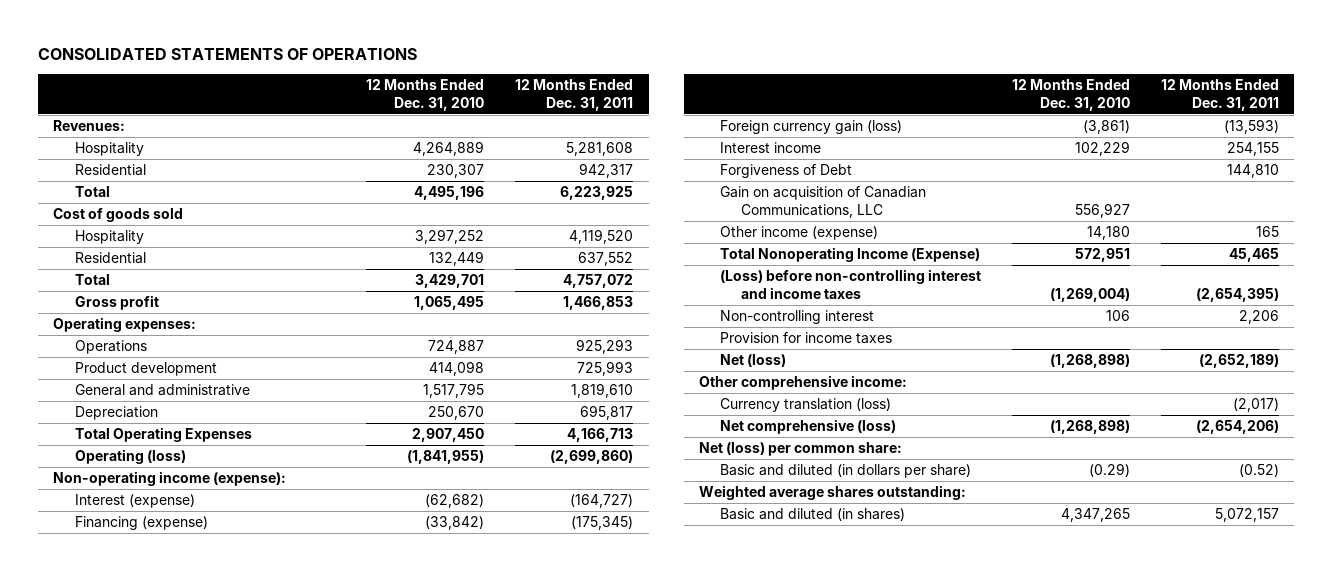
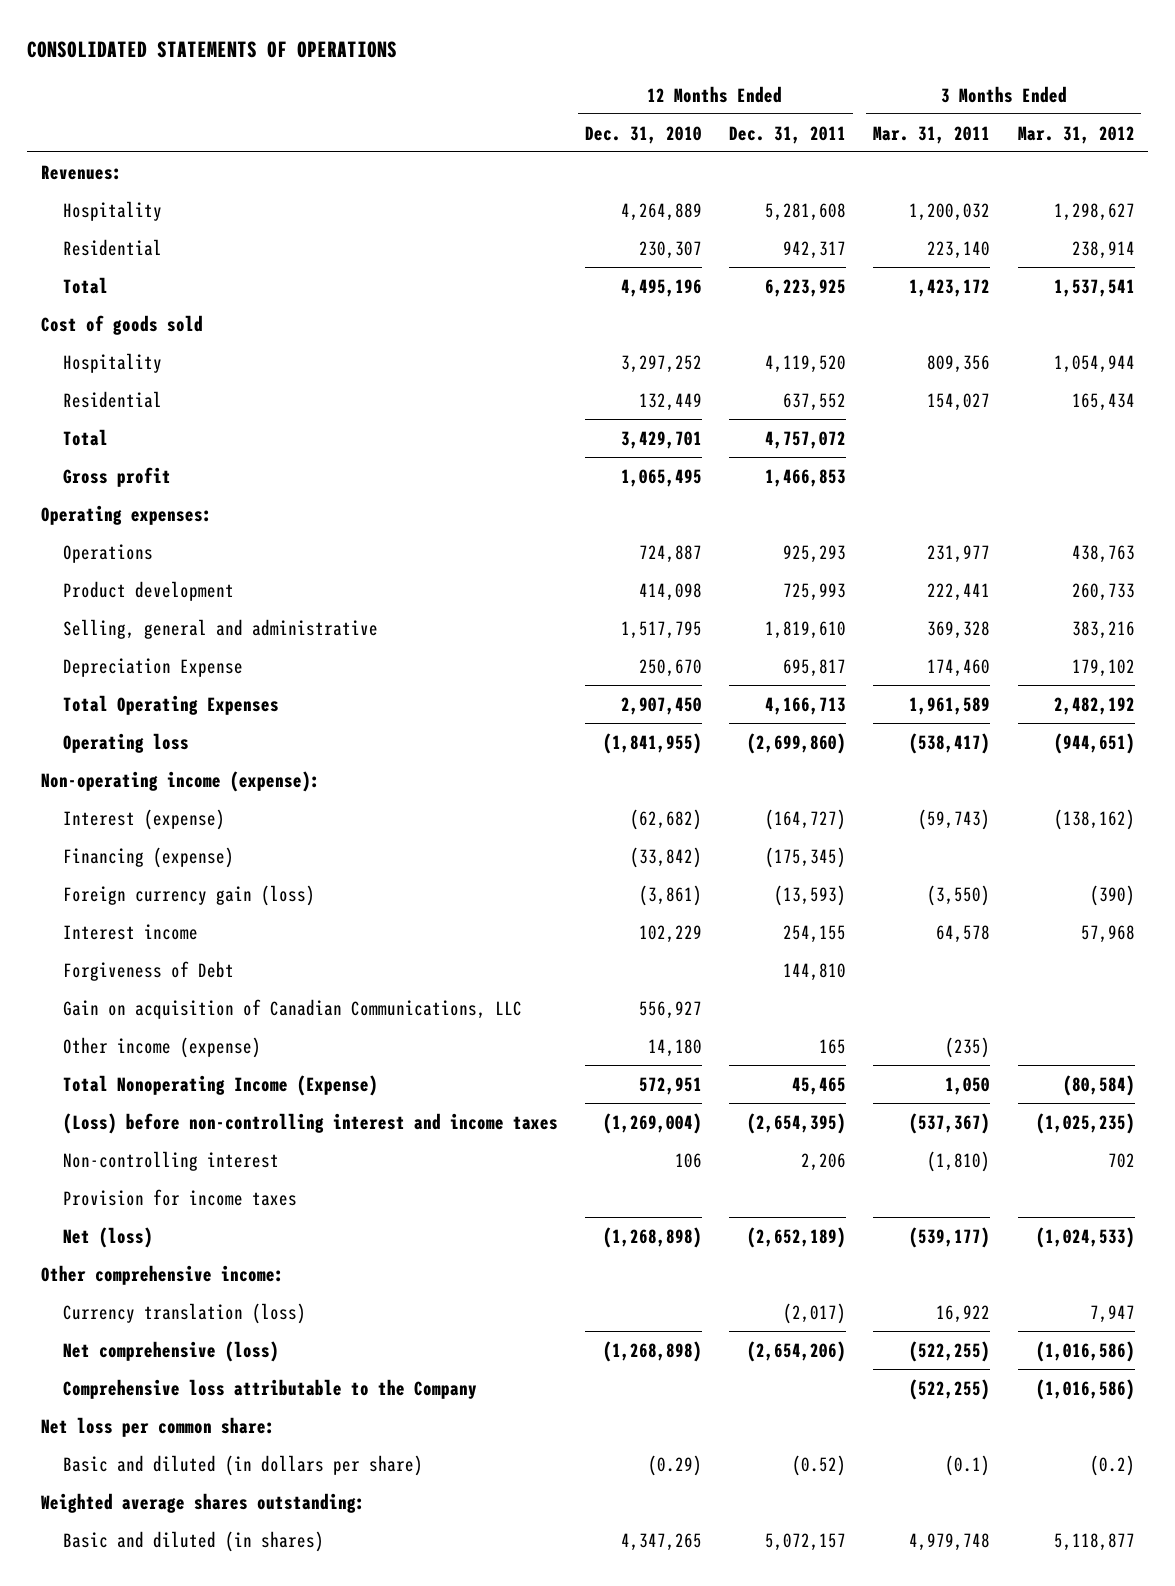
- | 12 Months Ended Dec. 31, 2010 | 12 Months Ended Dec. 31, 2011
+ | 12 Months Ended Dec. 31, 2010 | 12 Months Ended Dec. 31, 2011 | 3 Months Ended Mar. 31, 2011 | 3 Months Ended Mar. 31, 2012
- General and administrative | 1,517,795 | 1,819,610
- Depreciation | 250,670 | 695,817
+ Selling, general and administrative | 1,517,795 | 1,819,610 | 369,328 | 383,216
+ Depreciation Expense | 250,670 | 695,817 | 174,460 | 179,102
- Operating (loss) | (1,841,955) | (2,699,860)
+ Operating loss | (1,841,955) | (2,699,860) | (538,417) | (944,651)
- Net (loss) per common share:
+ Comprehensive loss attributable to the Company | | | (522,255) | (1,016,586)
+ Net loss per common share:

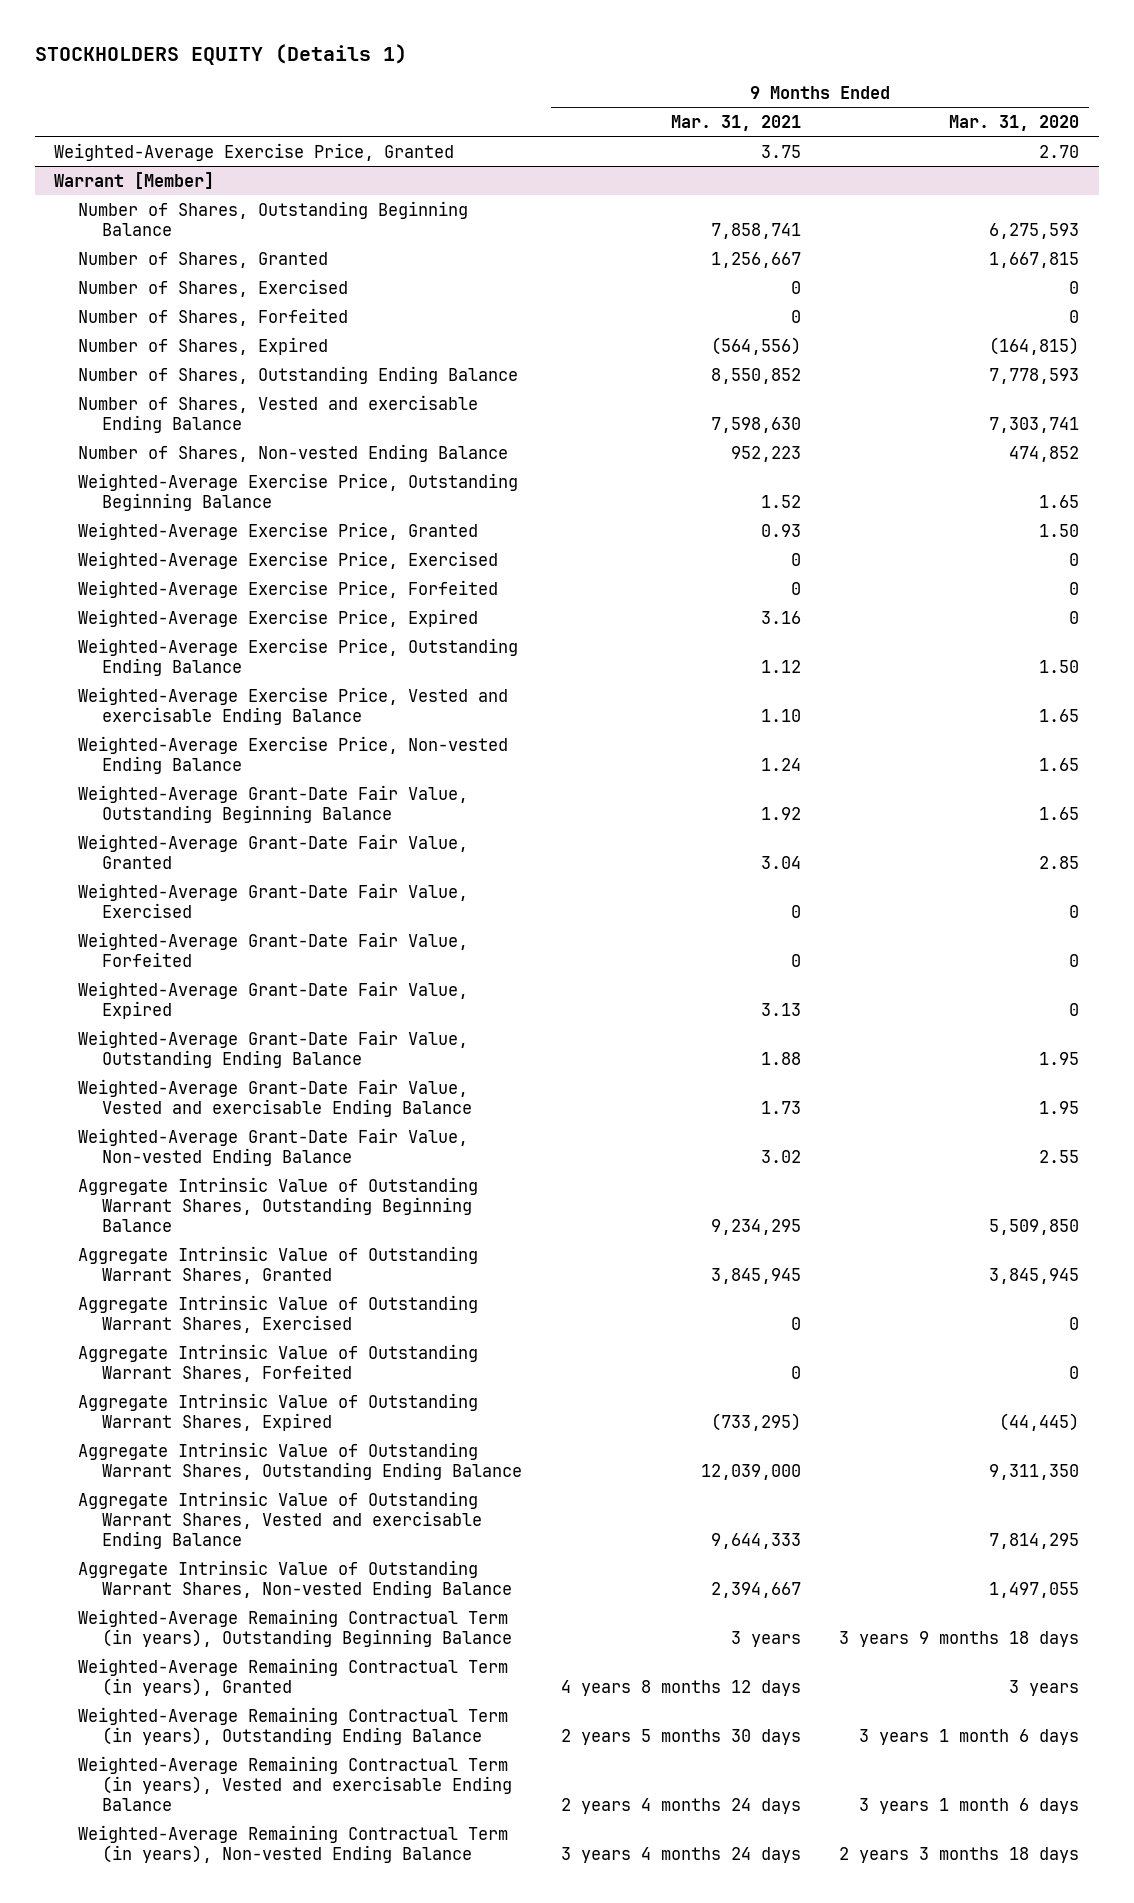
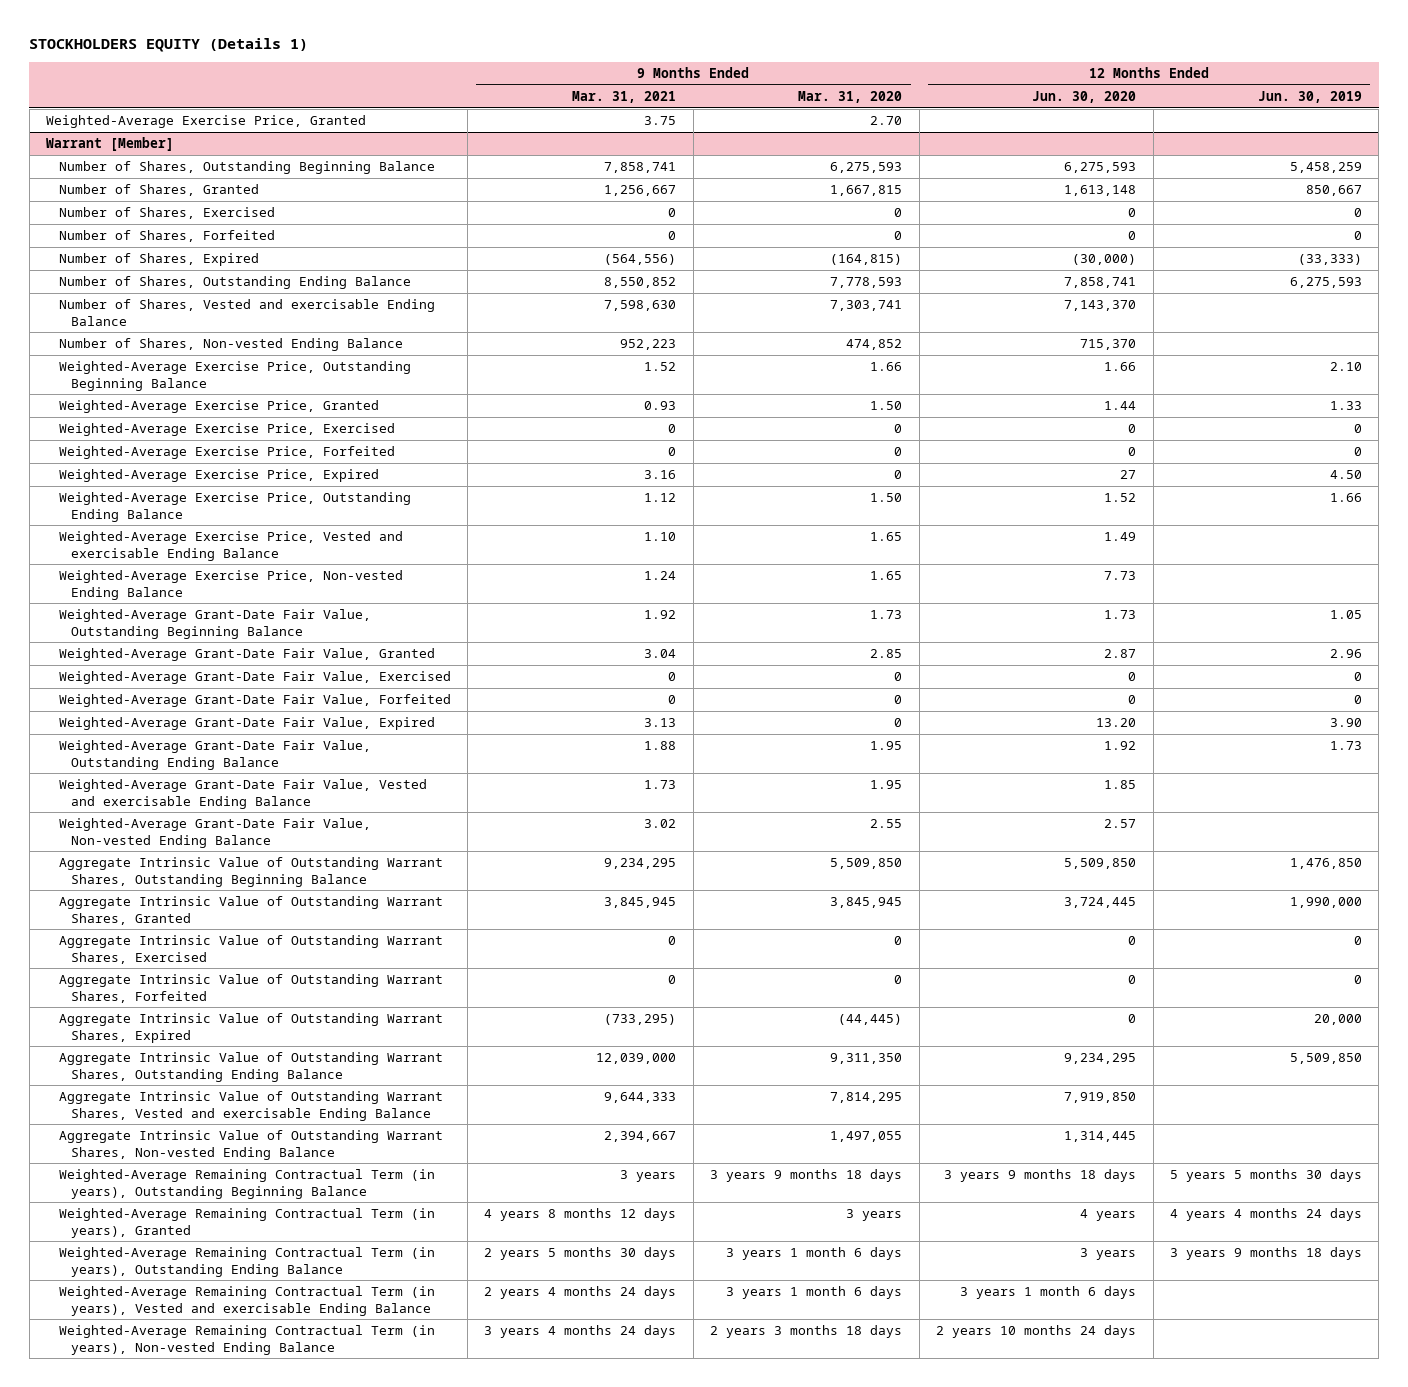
- | 9 Months Ended Mar. 31, 2021 | 9 Months Ended Mar. 31, 2020
+ | 9 Months Ended Mar. 31, 2021 | 9 Months Ended Mar. 31, 2020 | 12 Months Ended Jun. 30, 2020 | 12 Months Ended Jun. 30, 2019
@ Warrant [Member]
- Weighted-Average Exercise Price, Outstanding Beginning Balance | 1.52 | 1.65
+ Weighted-Average Exercise Price, Outstanding Beginning Balance | 1.52 | 1.66 | 1.66 | 2.10
- Weighted-Average Grant-Date Fair Value, Outstanding Beginning Balance | 1.92 | 1.65
+ Weighted-Average Grant-Date Fair Value, Outstanding Beginning Balance | 1.92 | 1.73 | 1.73 | 1.05

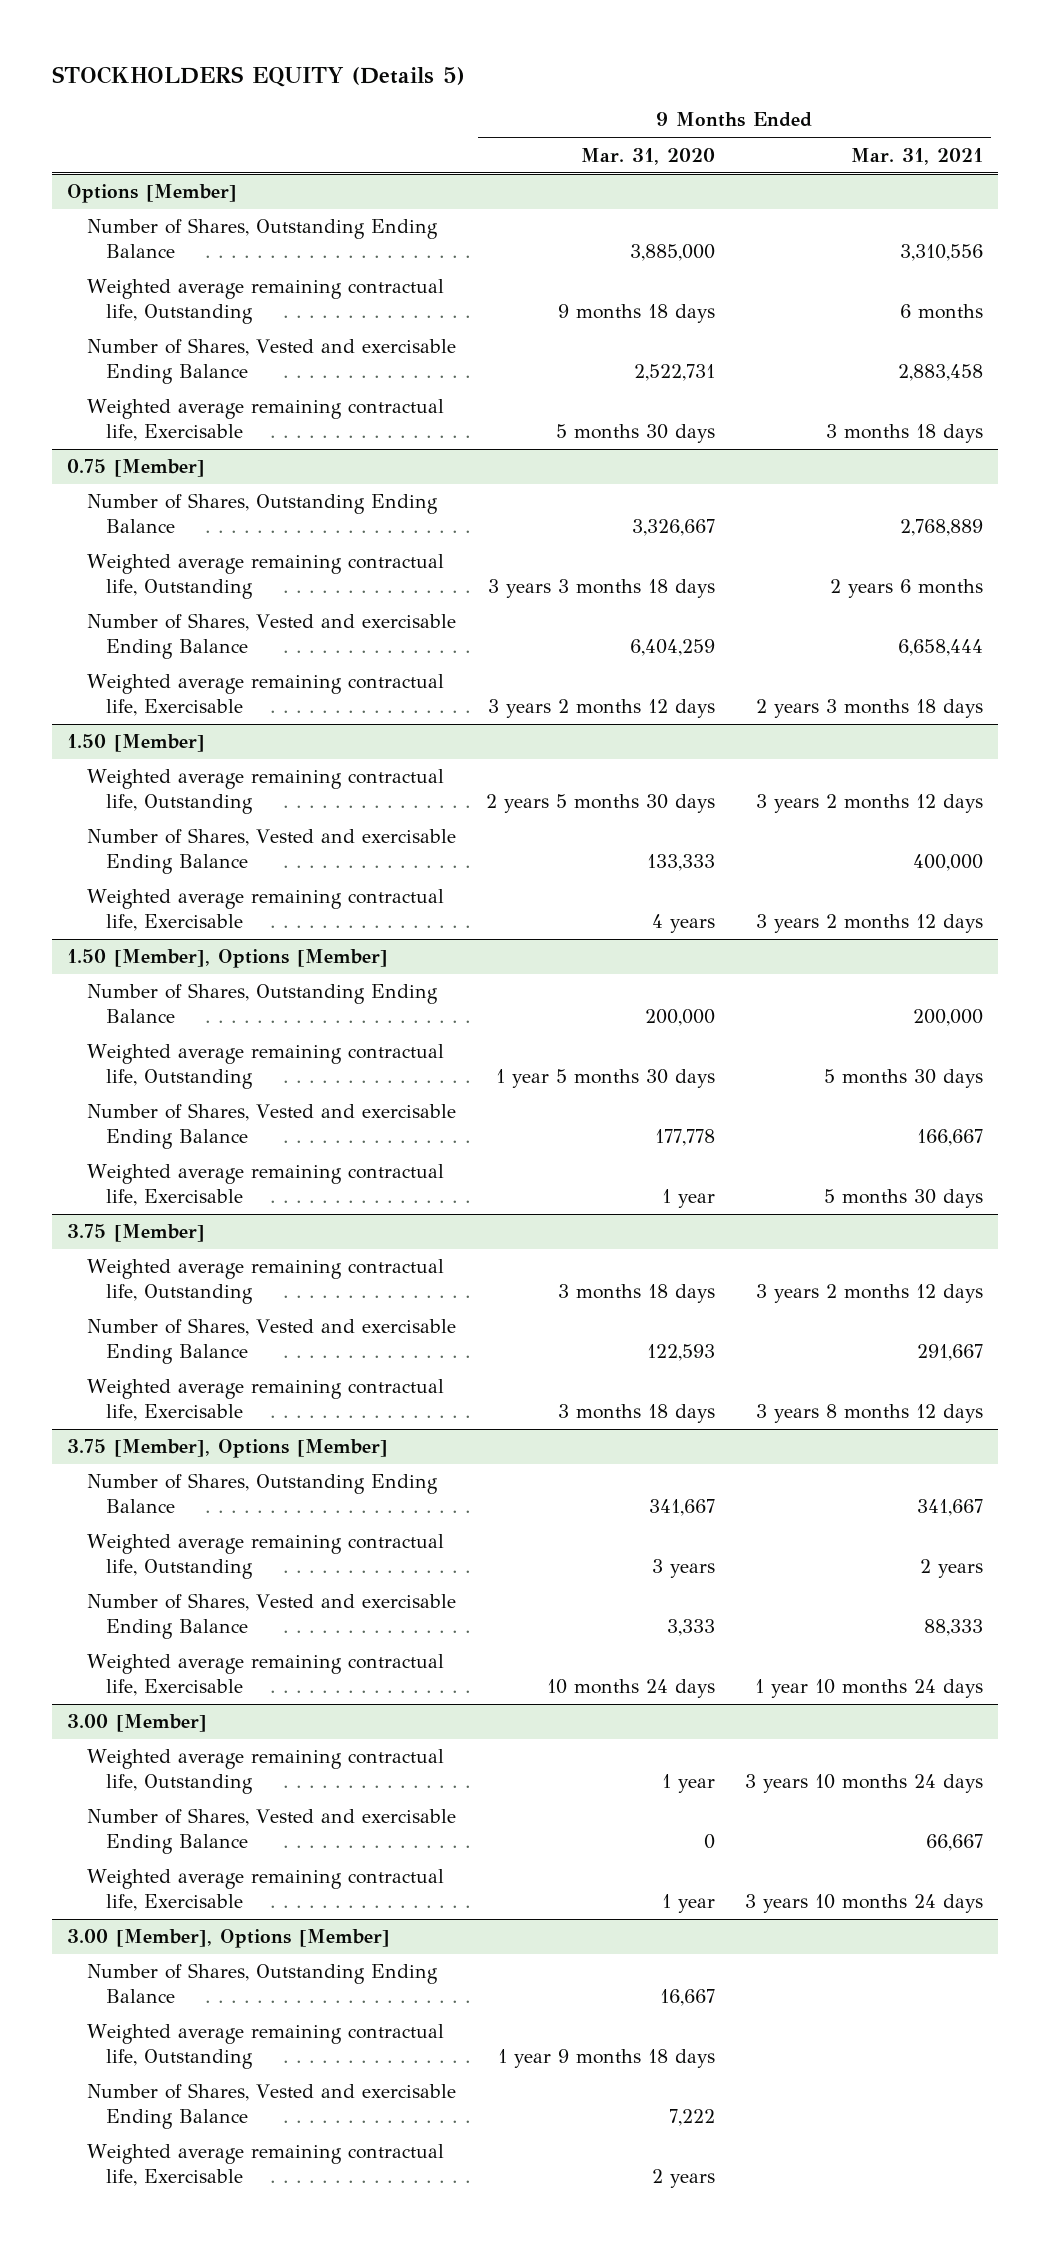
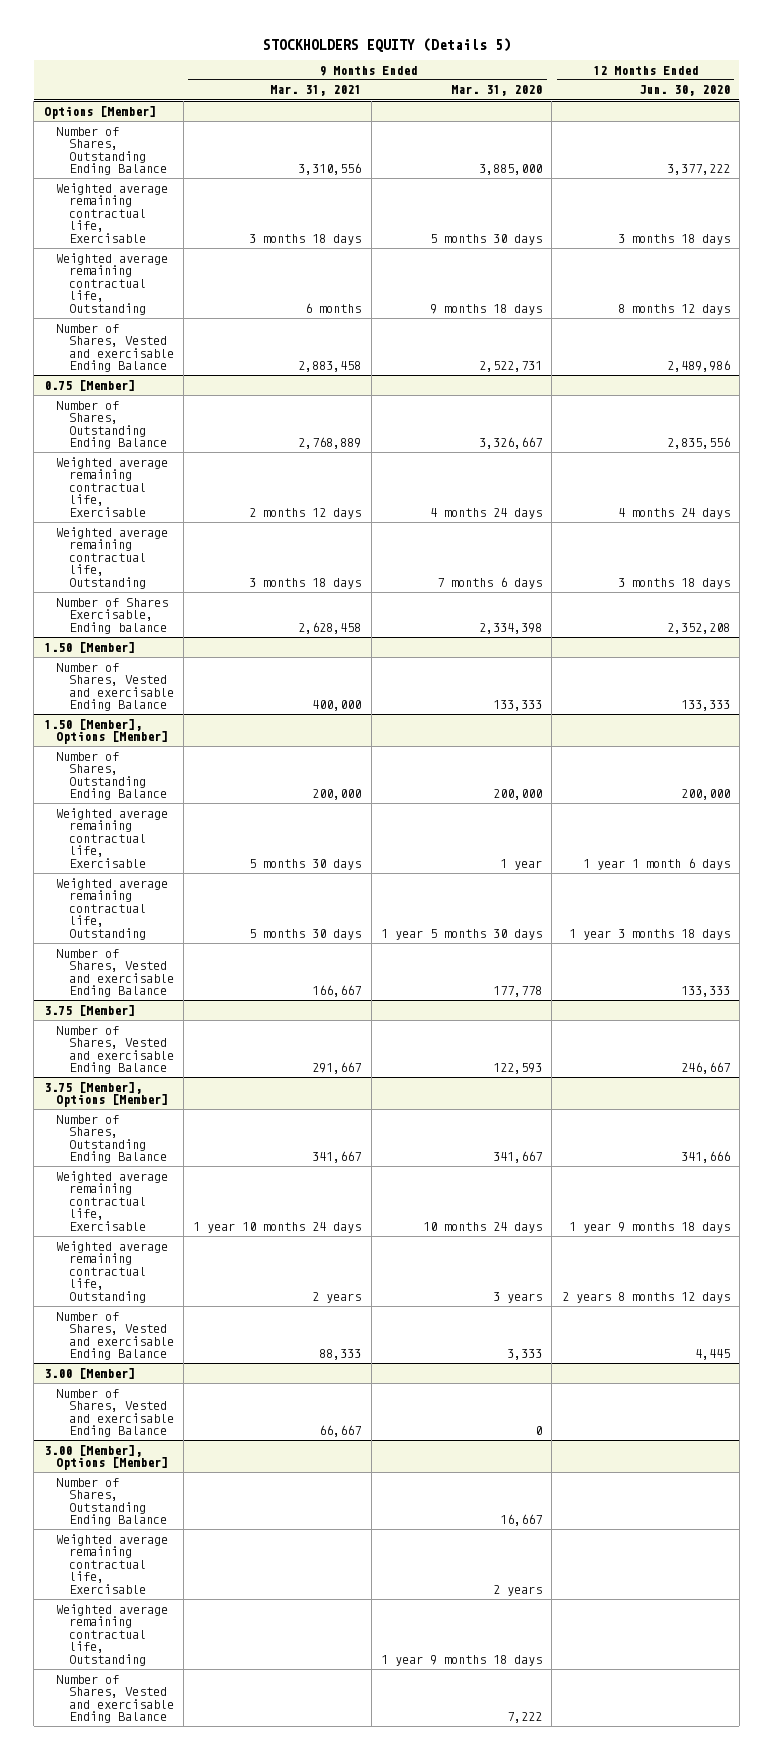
- | 9 Months Ended Mar. 31, 2020 | 9 Months Ended Mar. 31, 2021
+ | 9 Months Ended Mar. 31, 2021 | 9 Months Ended Mar. 31, 2020 | 12 Months Ended Jun. 30, 2020
@ Options [Member]
moved up: Weighted average remaining contractual life, Exercisable | 3 months 18 days | 5 months 30 days | 3 months 18 days
@ 0.75 [Member]
- Weighted average remaining contractual life, Outstanding | 3 years 3 months 18 days | 2 years 6 months
- Number of Shares, Vested and exercisable Ending Balance | 6,404,259 | 6,658,444
- Weighted average remaining contractual life, Exercisable | 3 years 2 months 12 days | 2 years 3 months 18 days
+ Weighted average remaining contractual life, Exercisable | 2 months 12 days | 4 months 24 days | 4 months 24 days
+ Weighted average remaining contractual life, Outstanding | 3 months 18 days | 7 months 6 days | 3 months 18 days
+ Number of Shares Exercisable, Ending balance | 2,628,458 | 2,334,398 | 2,352,208
@ 1.50 [Member]
- Weighted average remaining contractual life, Outstanding | 2 years 5 months 30 days | 3 years 2 months 12 days
- Weighted average remaining contractual life, Exercisable | 4 years | 3 years 2 months 12 days
@ 1.50 [Member], Options [Member]
moved up: Weighted average remaining contractual life, Exercisable | 5 months 30 days | 1 year | 1 year 1 month 6 days
@ 3.75 [Member]
- Weighted average remaining contractual life, Outstanding | 3 months 18 days | 3 years 2 months 12 days
- Weighted average remaining contractual life, Exercisable | 3 months 18 days | 3 years 8 months 12 days
@ 3.75 [Member], Options [Member]
moved up: Weighted average remaining contractual life, Exercisable | 1 year 10 months 24 days | 10 months 24 days | 1 year 9 months 18 days
@ 3.00 [Member]
- Weighted average remaining contractual life, Outstanding | 1 year | 3 years 10 months 24 days
- Weighted average remaining contractual life, Exercisable | 1 year | 3 years 10 months 24 days
@ 3.00 [Member], Options [Member]
moved up: Weighted average remaining contractual life, Exercisable | | 2 years |

